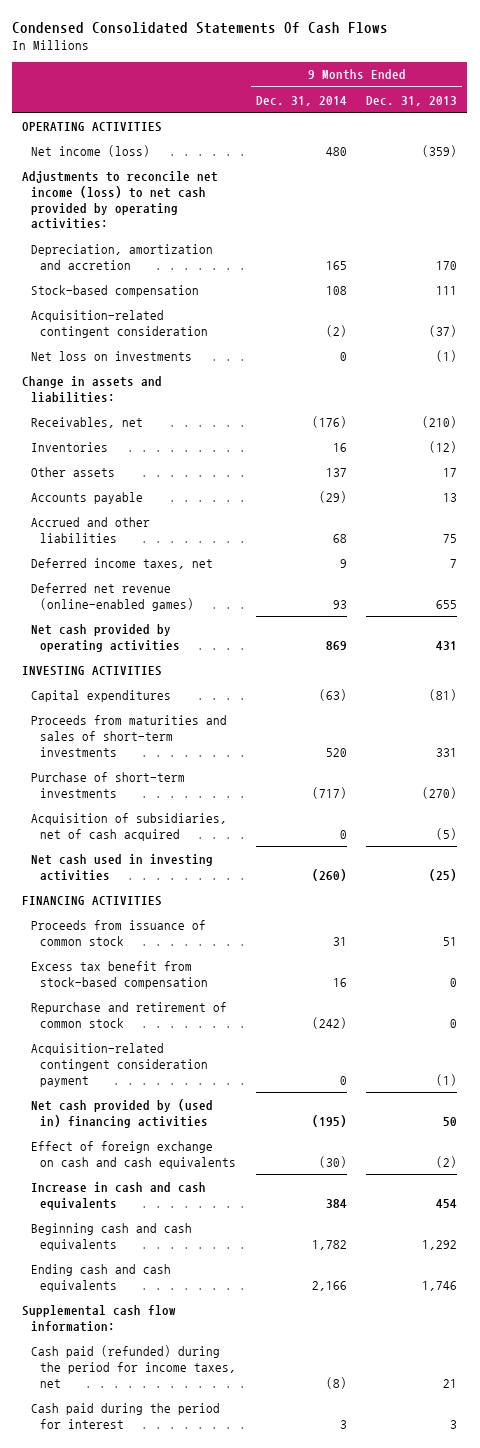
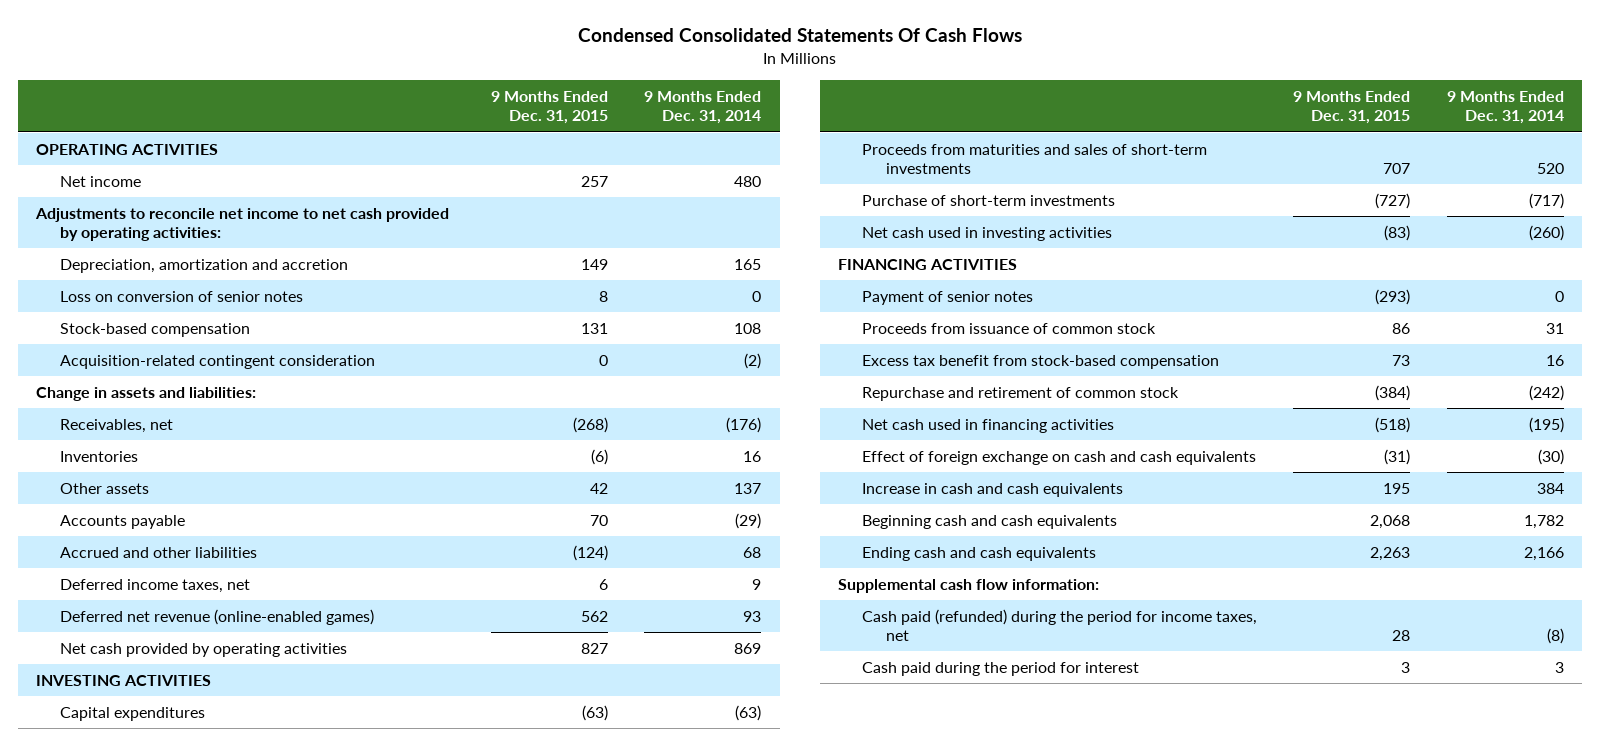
- | 9 Months Ended Dec. 31, 2014 | 9 Months Ended Dec. 31, 2013
+ | 9 Months Ended Dec. 31, 2015 | 9 Months Ended Dec. 31, 2014
- Net income (loss) | 480 | (359)
- Adjustments to reconcile net income (loss) to net cash provided by operating activities:
+ Net income | 257 | 480
+ Adjustments to reconcile net income to net cash provided by operating activities:
+ Loss on conversion of senior notes | 8 | 0
- Net loss on investments | 0 | (1)
- Acquisition of subsidiaries, net of cash acquired | 0 | (5)
+ Payment of senior notes | (293) | 0
- Acquisition-related contingent consideration payment | 0 | (1)
- Net cash provided by (used in) financing activities | (195) | 50
+ Net cash used in financing activities | (518) | (195)

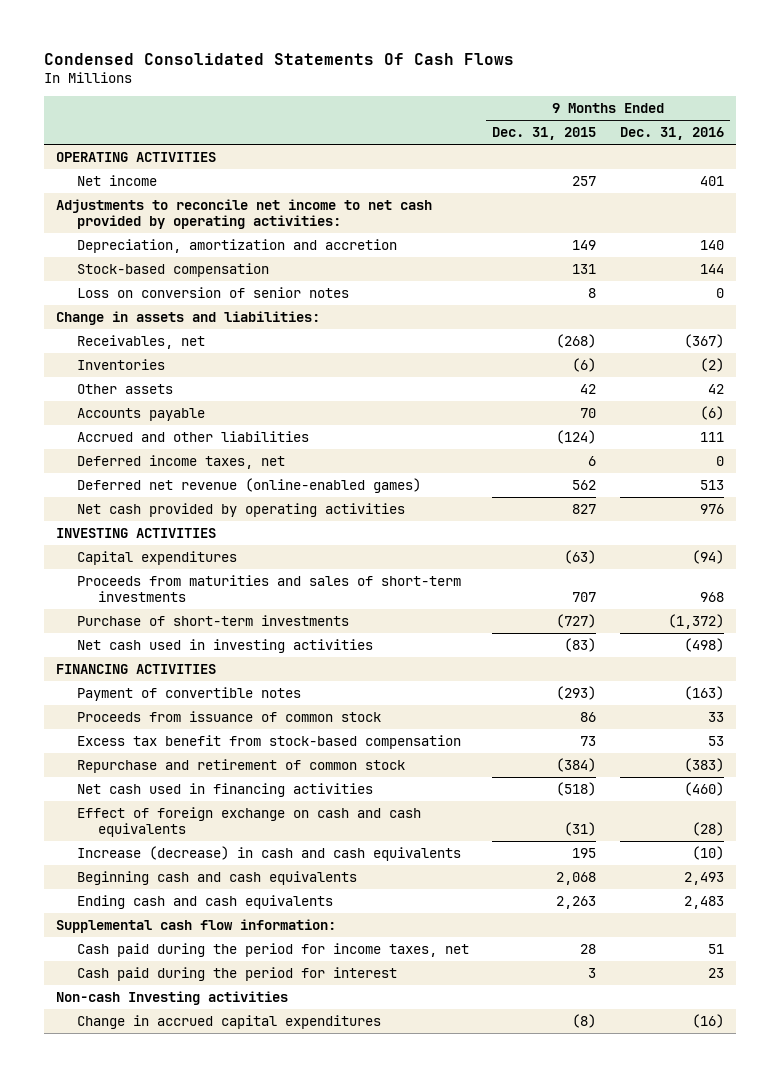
- | 9 Months Ended Dec. 31, 2015 | 9 Months Ended Dec. 31, 2014
+ | 9 Months Ended Dec. 31, 2015 | 9 Months Ended Dec. 31, 2016
- Acquisition-related contingent consideration | 0 | (2)
moved down: Loss on conversion of senior notes | 8 | 0
- Payment of senior notes | (293) | 0
+ Payment of convertible notes | (293) | (163)
- Increase in cash and cash equivalents | 195 | 384
+ Increase (decrease) in cash and cash equivalents | 195 | (10)
- Cash paid (refunded) during the period for income taxes, net | 28 | (8)
+ Cash paid during the period for income taxes, net | 28 | 51
+ Non-cash Investing activities
+ Change in accrued capital expenditures | (8) | (16)

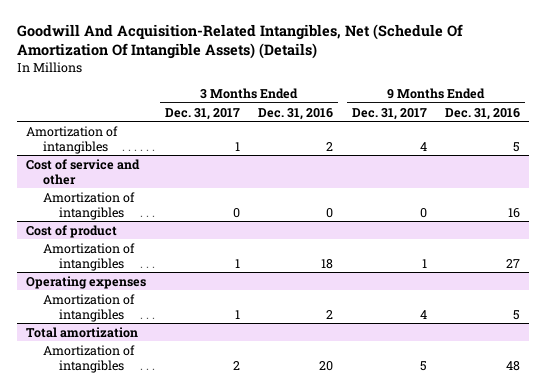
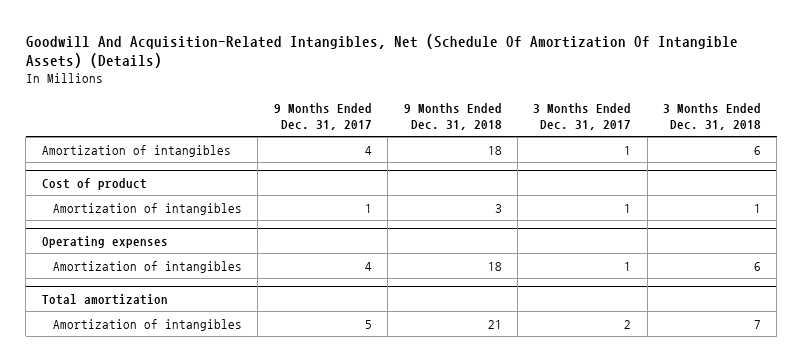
- | 3 Months Ended Dec. 31, 2017 | 3 Months Ended Dec. 31, 2016 | 9 Months Ended Dec. 31, 2017 | 9 Months Ended Dec. 31, 2016
+ | 9 Months Ended Dec. 31, 2017 | 9 Months Ended Dec. 31, 2018 | 3 Months Ended Dec. 31, 2017 | 3 Months Ended Dec. 31, 2018
- Cost of service and other
- Amortization of intangibles | 0 | 0 | 0 | 16

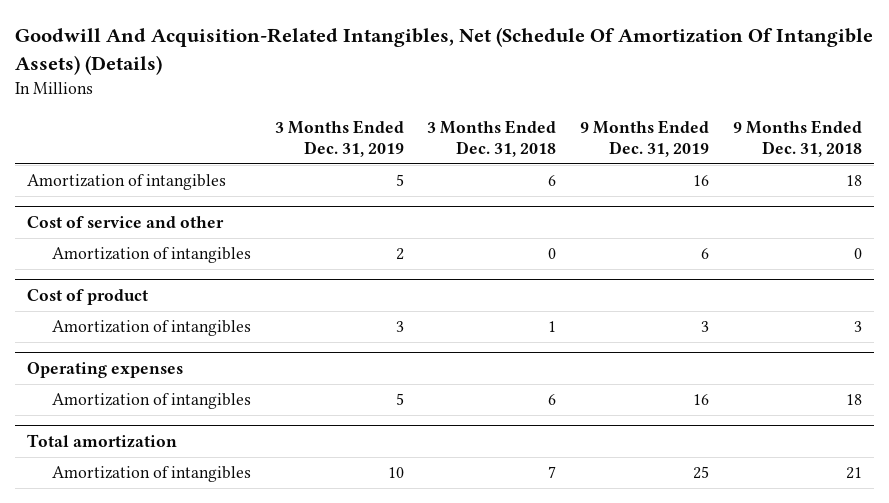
- | 9 Months Ended Dec. 31, 2017 | 9 Months Ended Dec. 31, 2018 | 3 Months Ended Dec. 31, 2017 | 3 Months Ended Dec. 31, 2018
+ | 3 Months Ended Dec. 31, 2019 | 3 Months Ended Dec. 31, 2018 | 9 Months Ended Dec. 31, 2019 | 9 Months Ended Dec. 31, 2018
+ Cost of service and other
+ Amortization of intangibles | 2 | 0 | 6 | 0

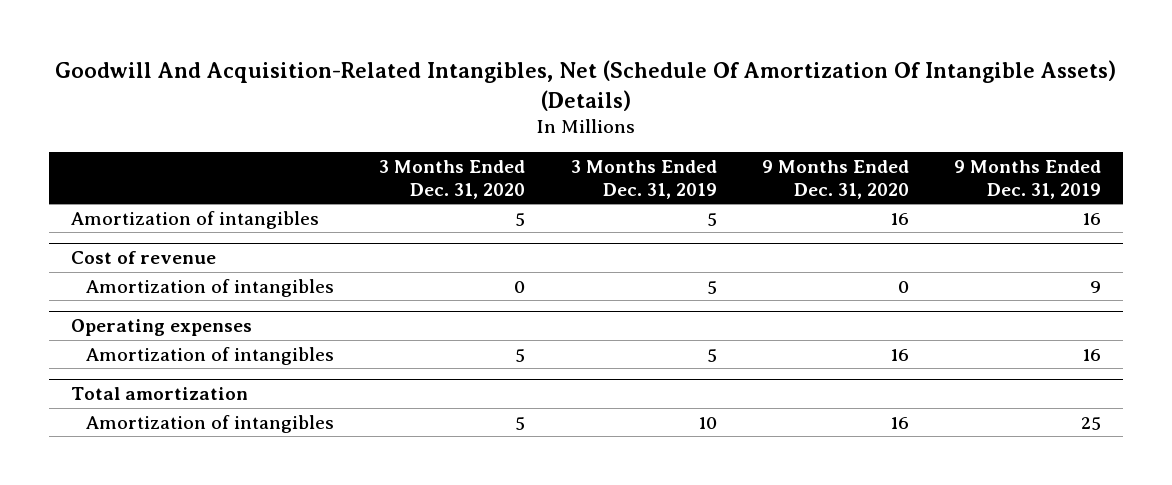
- | 3 Months Ended Dec. 31, 2019 | 3 Months Ended Dec. 31, 2018 | 9 Months Ended Dec. 31, 2019 | 9 Months Ended Dec. 31, 2018
+ | 3 Months Ended Dec. 31, 2020 | 3 Months Ended Dec. 31, 2019 | 9 Months Ended Dec. 31, 2020 | 9 Months Ended Dec. 31, 2019
- Cost of service and other
- Amortization of intangibles | 2 | 0 | 6 | 0
- Cost of product
- Amortization of intangibles | 3 | 1 | 3 | 3
+ Cost of revenue
+ Amortization of intangibles | 0 | 5 | 0 | 9

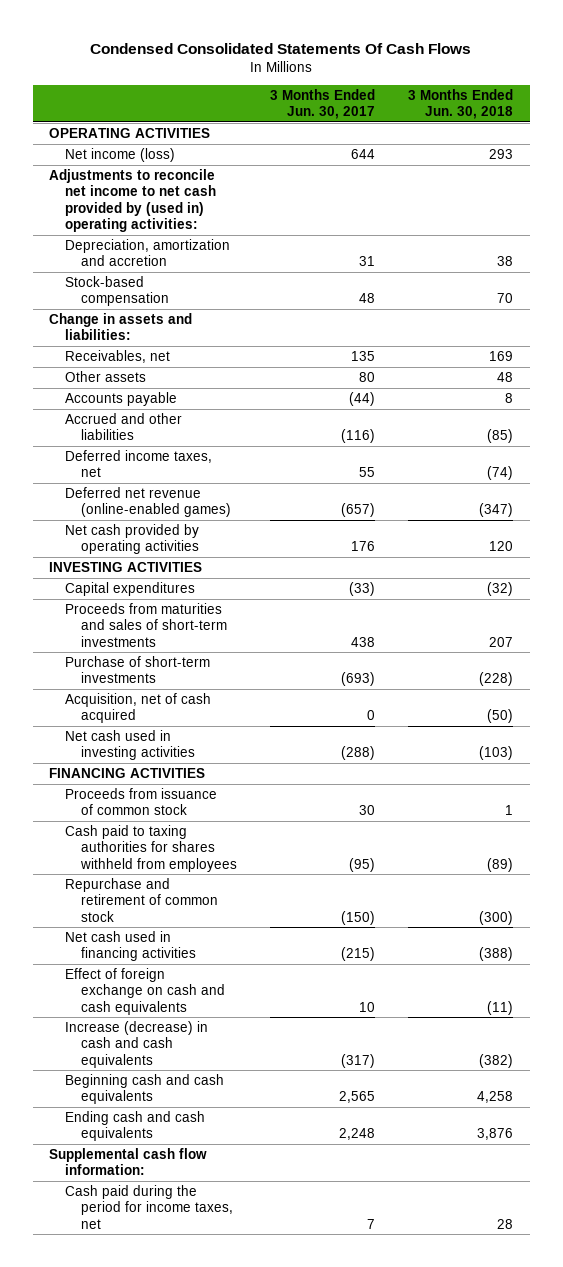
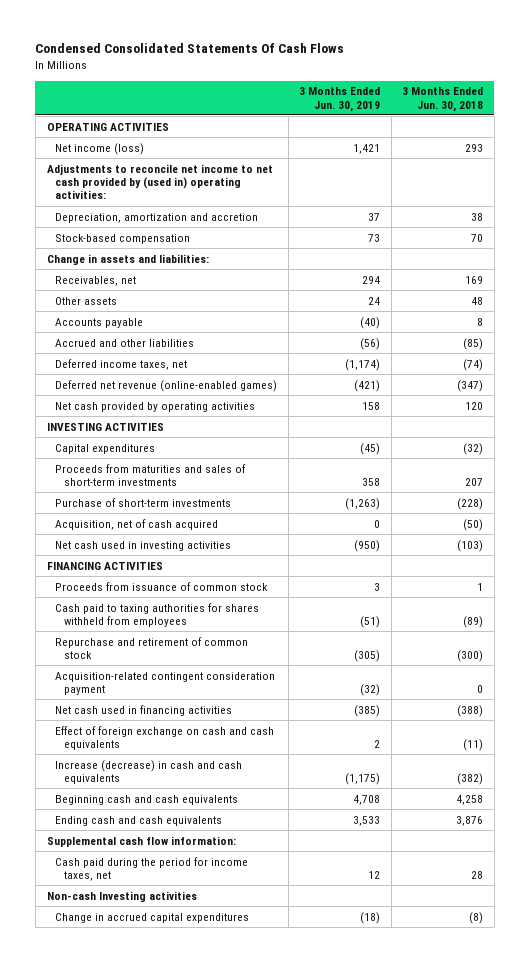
- | 3 Months Ended Jun. 30, 2017 | 3 Months Ended Jun. 30, 2018
+ | 3 Months Ended Jun. 30, 2019 | 3 Months Ended Jun. 30, 2018
+ Acquisition-related contingent consideration payment | (32) | 0
+ Non-cash Investing activities
+ Change in accrued capital expenditures | (18) | (8)

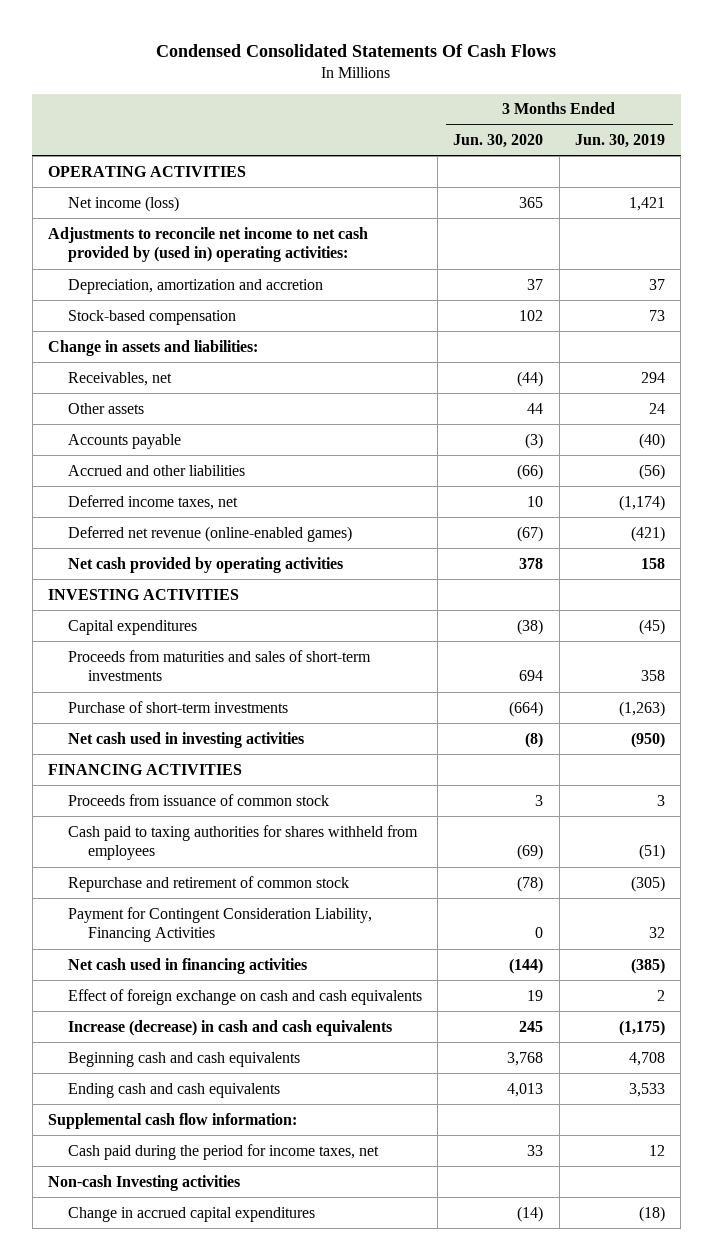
- | 3 Months Ended Jun. 30, 2019 | 3 Months Ended Jun. 30, 2018
+ | 3 Months Ended Jun. 30, 2020 | 3 Months Ended Jun. 30, 2019
- Acquisition, net of cash acquired | 0 | (50)
- Acquisition-related contingent consideration payment | (32) | 0
+ Payment for Contingent Consideration Liability, Financing Activities | 0 | 32

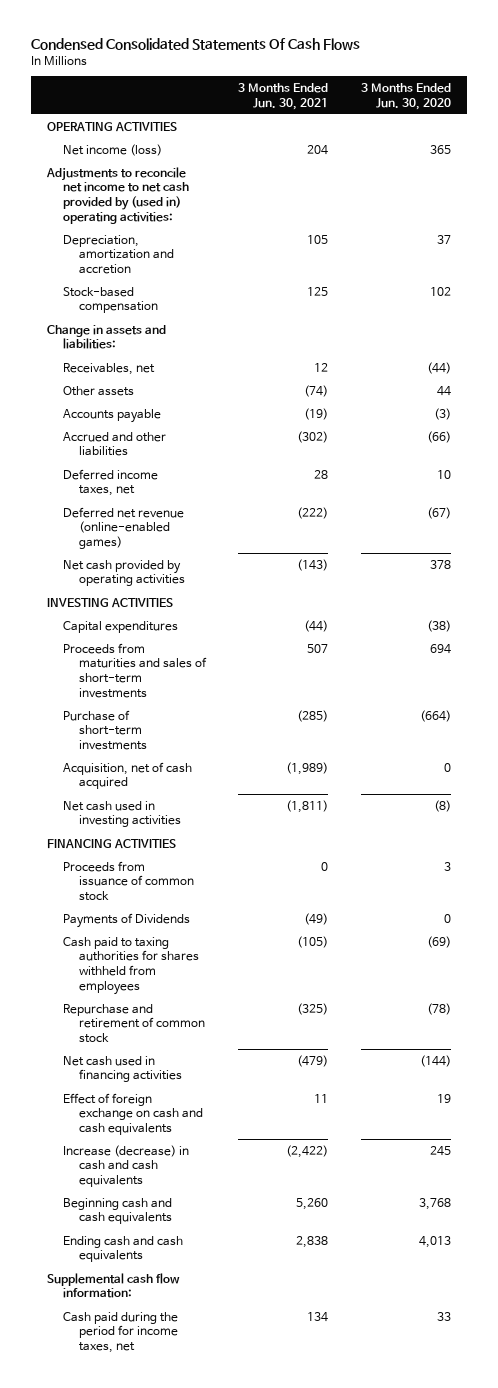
- | 3 Months Ended Jun. 30, 2020 | 3 Months Ended Jun. 30, 2019
+ | 3 Months Ended Jun. 30, 2021 | 3 Months Ended Jun. 30, 2020
+ Acquisition, net of cash acquired | (1,989) | 0
+ Payments of Dividends | (49) | 0
- Payment for Contingent Consideration Liability, Financing Activities | 0 | 32
- Non-cash Investing activities
- Change in accrued capital expenditures | (14) | (18)

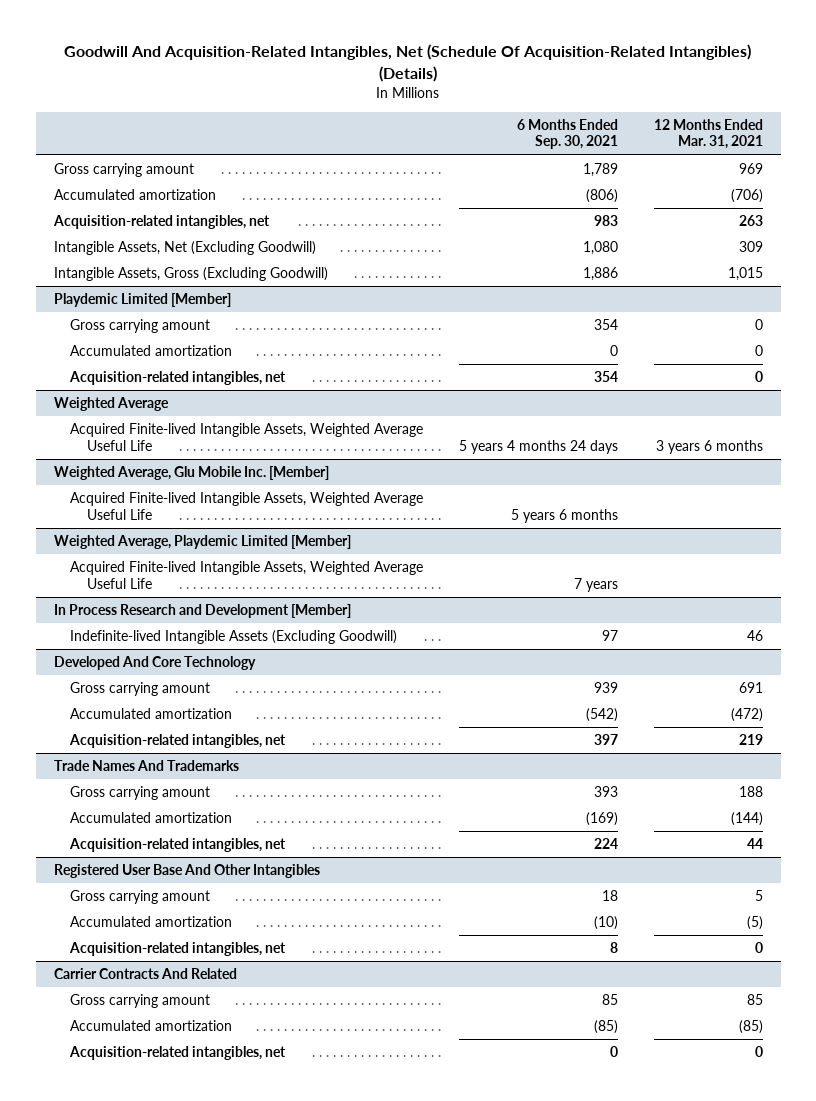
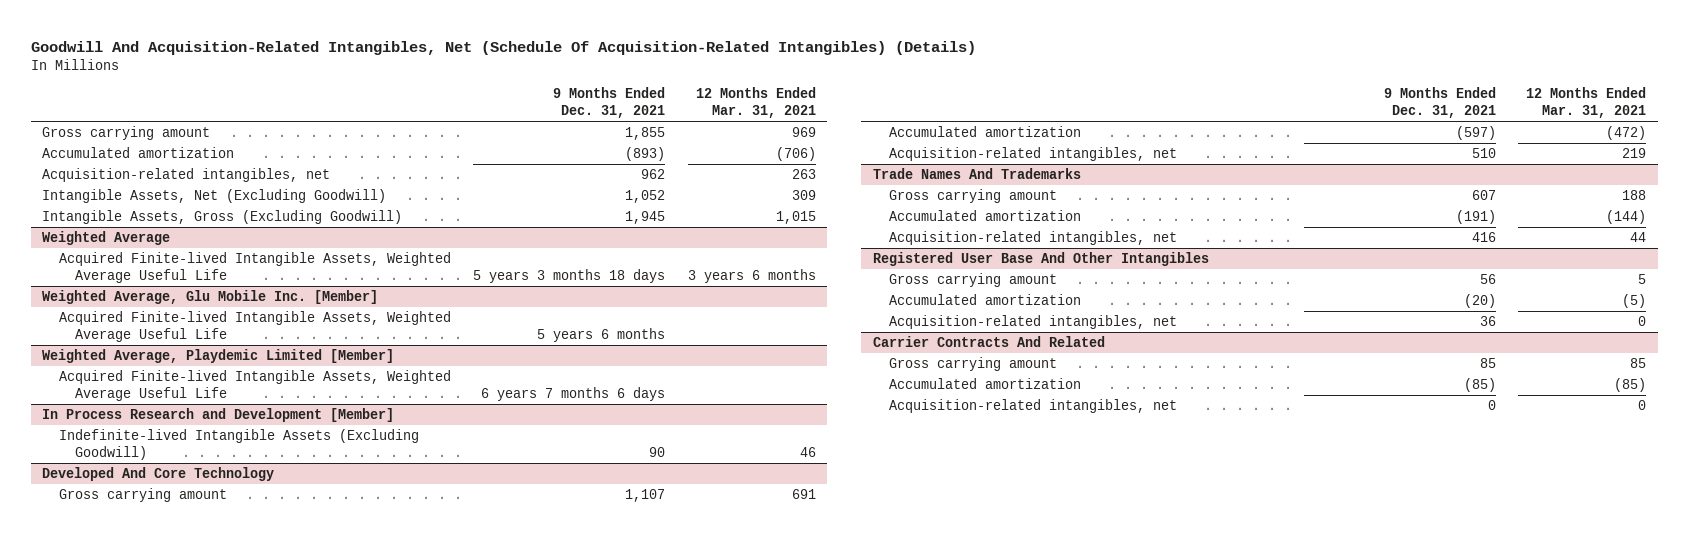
- | 6 Months Ended Sep. 30, 2021 | 12 Months Ended Mar. 31, 2021
+ | 9 Months Ended Dec. 31, 2021 | 12 Months Ended Mar. 31, 2021
- Playdemic Limited [Member]
- Gross carrying amount | 354 | 0
- Accumulated amortization | 0 | 0
- Acquisition-related intangibles, net | 354 | 0

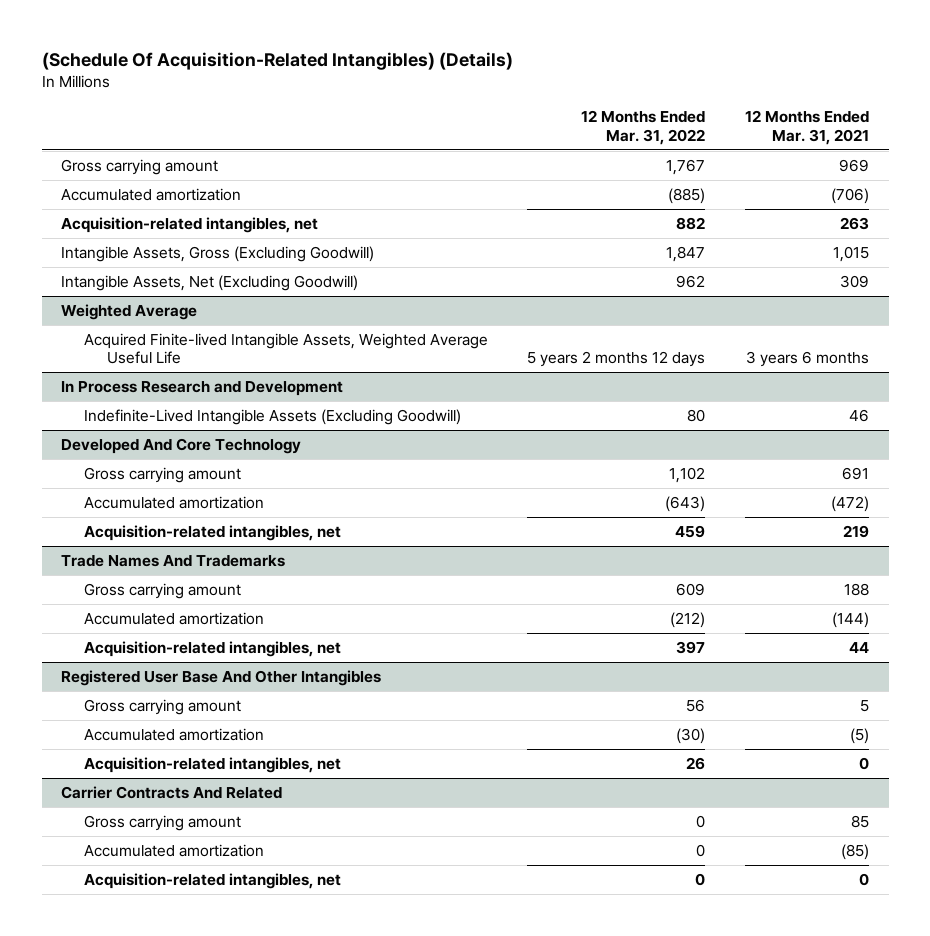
- Goodwill And Acquisition-Related Intangibles, Net (Schedule Of Acquisition-Related Intangibles) (Details)
+ (Schedule Of Acquisition-Related Intangibles) (Details)
- | 9 Months Ended Dec. 31, 2021 | 12 Months Ended Mar. 31, 2021
+ | 12 Months Ended Mar. 31, 2022 | 12 Months Ended Mar. 31, 2021
moved down: Intangible Assets, Net (Excluding Goodwill) | 962 | 309
- Weighted Average, Glu Mobile Inc. [Member]
- Acquired Finite-lived Intangible Assets, Weighted Average Useful Life | 5 years 6 months |
- Weighted Average, Playdemic Limited [Member]
- Acquired Finite-lived Intangible Assets, Weighted Average Useful Life | 6 years 7 months 6 days |
- In Process Research and Development [Member]
- Indefinite-lived Intangible Assets (Excluding Goodwill) | 90 | 46
+ In Process Research and Development
+ Indefinite-Lived Intangible Assets (Excluding Goodwill) | 80 | 46

